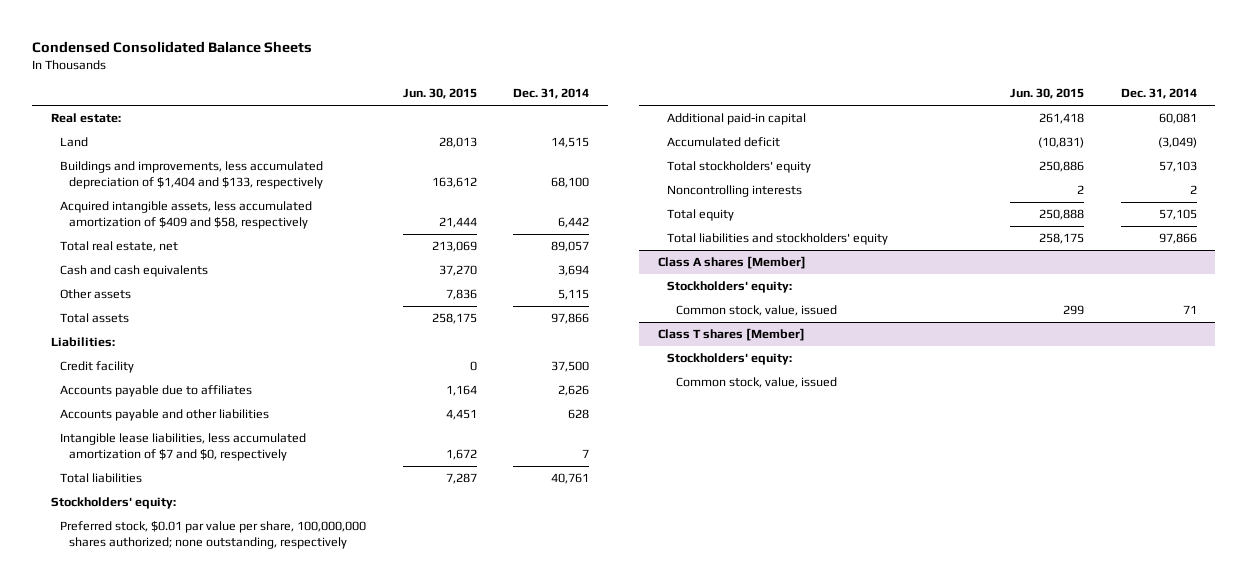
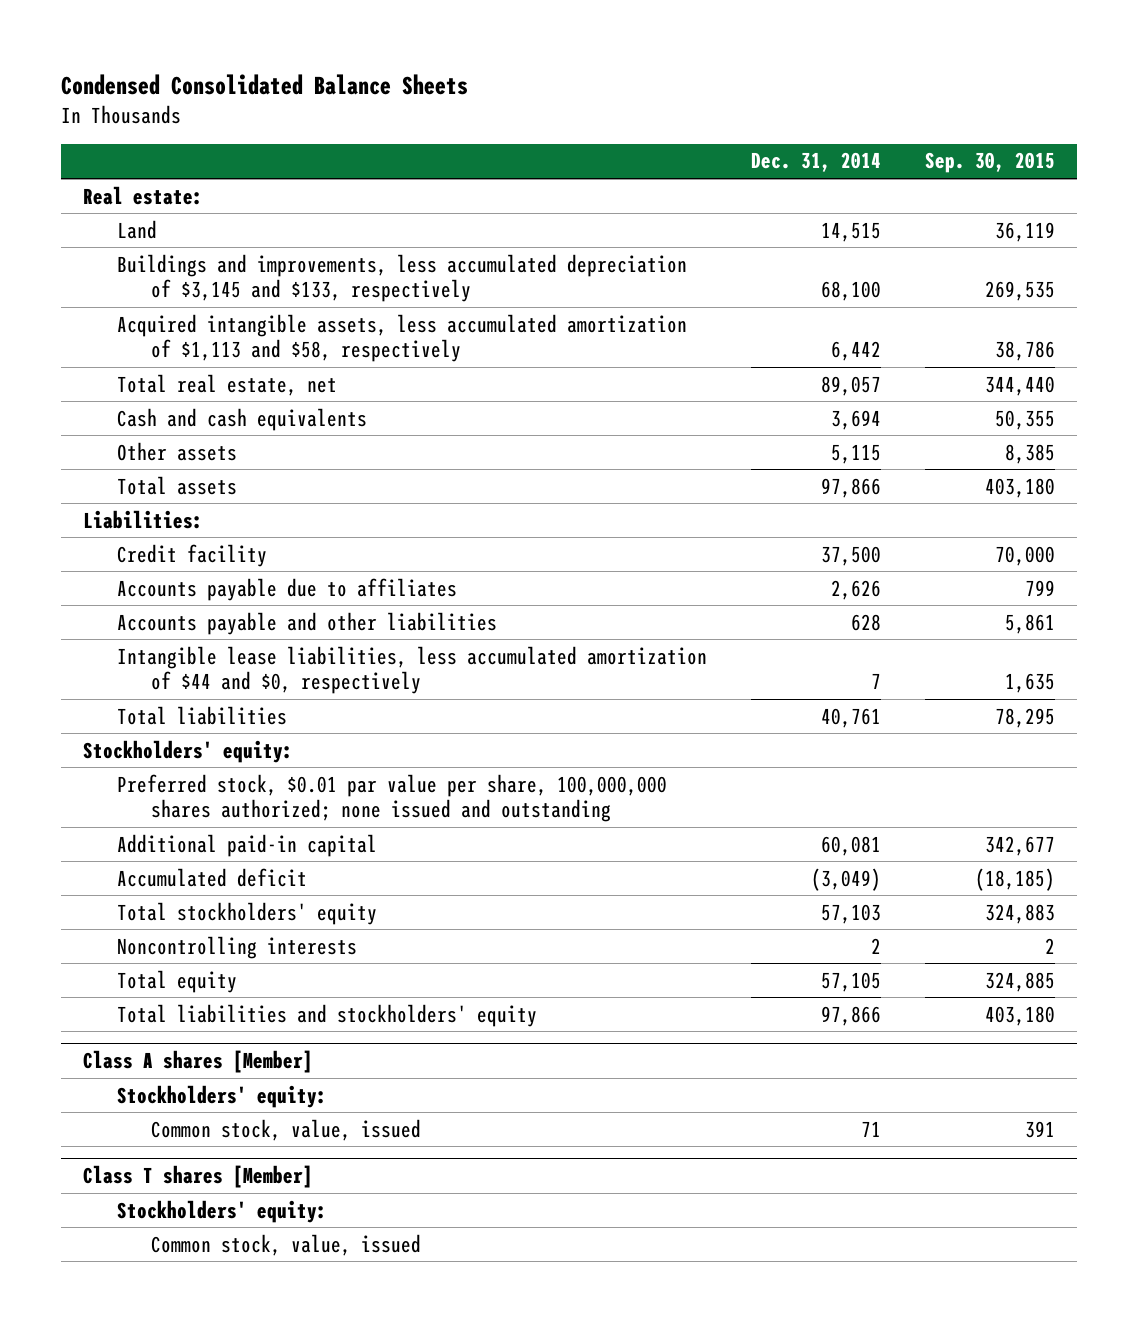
- | Jun. 30, 2015 | Dec. 31, 2014
+ | Dec. 31, 2014 | Sep. 30, 2015
- Buildings and improvements, less accumulated depreciation of $1,404 and $133, respectively | 163,612 | 68,100
- Acquired intangible assets, less accumulated amortization of $409 and $58, respectively | 21,444 | 6,442
+ Buildings and improvements, less accumulated depreciation of $3,145 and $133, respectively | 68,100 | 269,535
+ Acquired intangible assets, less accumulated amortization of $1,113 and $58, respectively | 6,442 | 38,786
- Intangible lease liabilities, less accumulated amortization of $7 and $0, respectively | 1,672 | 7
+ Intangible lease liabilities, less accumulated amortization of $44 and $0, respectively | 7 | 1,635
- Preferred stock, $0.01 par value per share, 100,000,000 shares authorized; none outstanding, respectively
+ Preferred stock, $0.01 par value per share, 100,000,000 shares authorized; none issued and outstanding

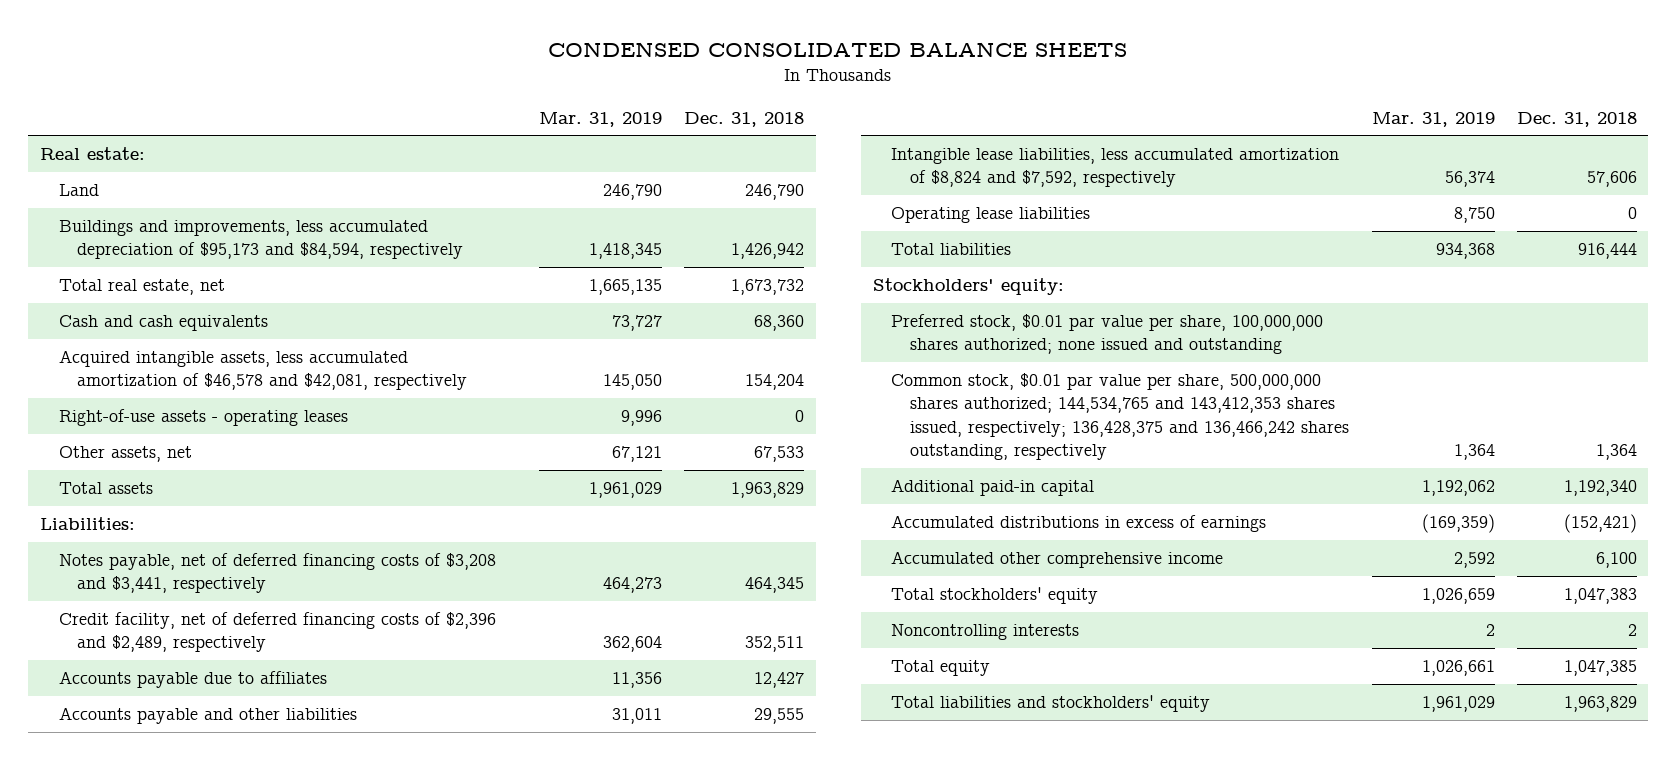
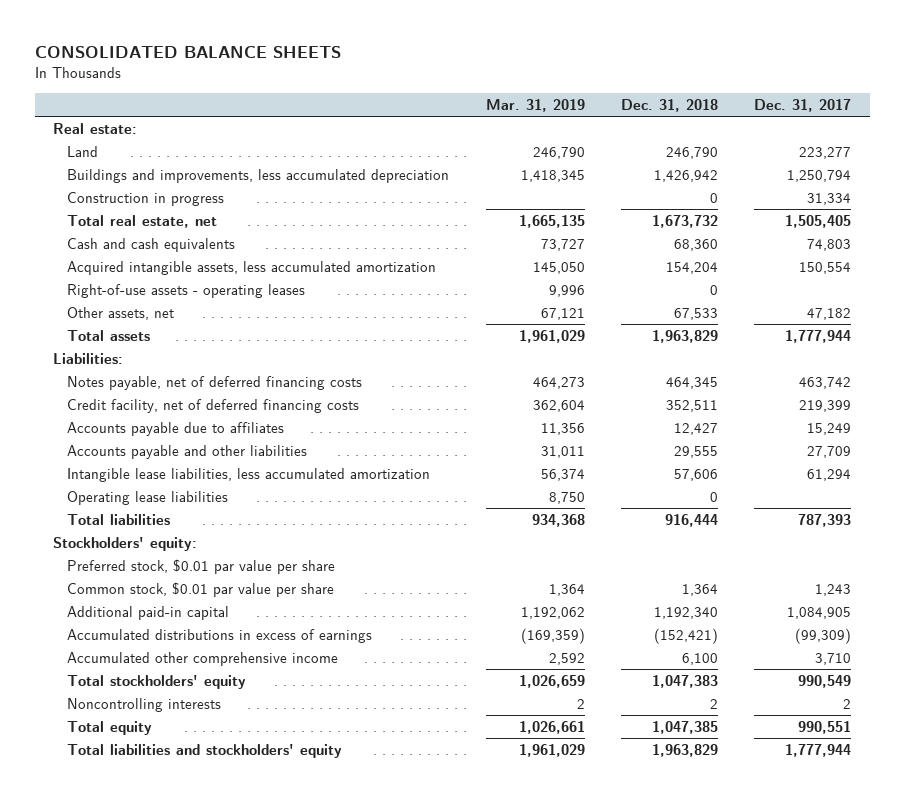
- CONDENSED CONSOLIDATED BALANCE SHEETS
+ CONSOLIDATED BALANCE SHEETS
- | Mar. 31, 2019 | Dec. 31, 2018
+ | Mar. 31, 2019 | Dec. 31, 2018 | Dec. 31, 2017
- Buildings and improvements, less accumulated depreciation of $95,173 and $84,594, respectively | 1,418,345 | 1,426,942
+ Buildings and improvements, less accumulated depreciation | 1,418,345 | 1,426,942 | 1,250,794
+ Construction in progress | | 0 | 31,334
- Acquired intangible assets, less accumulated amortization of $46,578 and $42,081, respectively | 145,050 | 154,204
+ Acquired intangible assets, less accumulated amortization | 145,050 | 154,204 | 150,554
- Notes payable, net of deferred financing costs of $3,208 and $3,441, respectively | 464,273 | 464,345
- Credit facility, net of deferred financing costs of $2,396 and $2,489, respectively | 362,604 | 352,511
+ Notes payable, net of deferred financing costs | 464,273 | 464,345 | 463,742
+ Credit facility, net of deferred financing costs | 362,604 | 352,511 | 219,399
- Intangible lease liabilities, less accumulated amortization of $8,824 and $7,592, respectively | 56,374 | 57,606
+ Intangible lease liabilities, less accumulated amortization | 56,374 | 57,606 | 61,294
- Preferred stock, $0.01 par value per share, 100,000,000 shares authorized; none issued and outstanding
- Common stock, $0.01 par value per share, 500,000,000 shares authorized; 144,534,765 and 143,412,353 shares issued, respectively; 136,428,375 and 136,466,242 shares outstanding, respectively | 1,364 | 1,364
+ Preferred stock, $0.01 par value per share
+ Common stock, $0.01 par value per share | 1,364 | 1,364 | 1,243

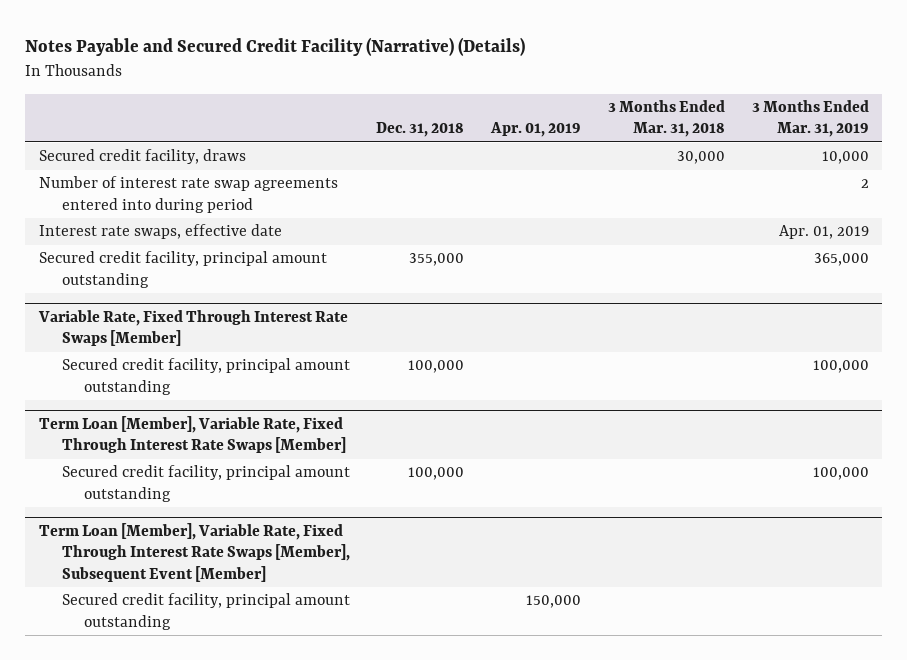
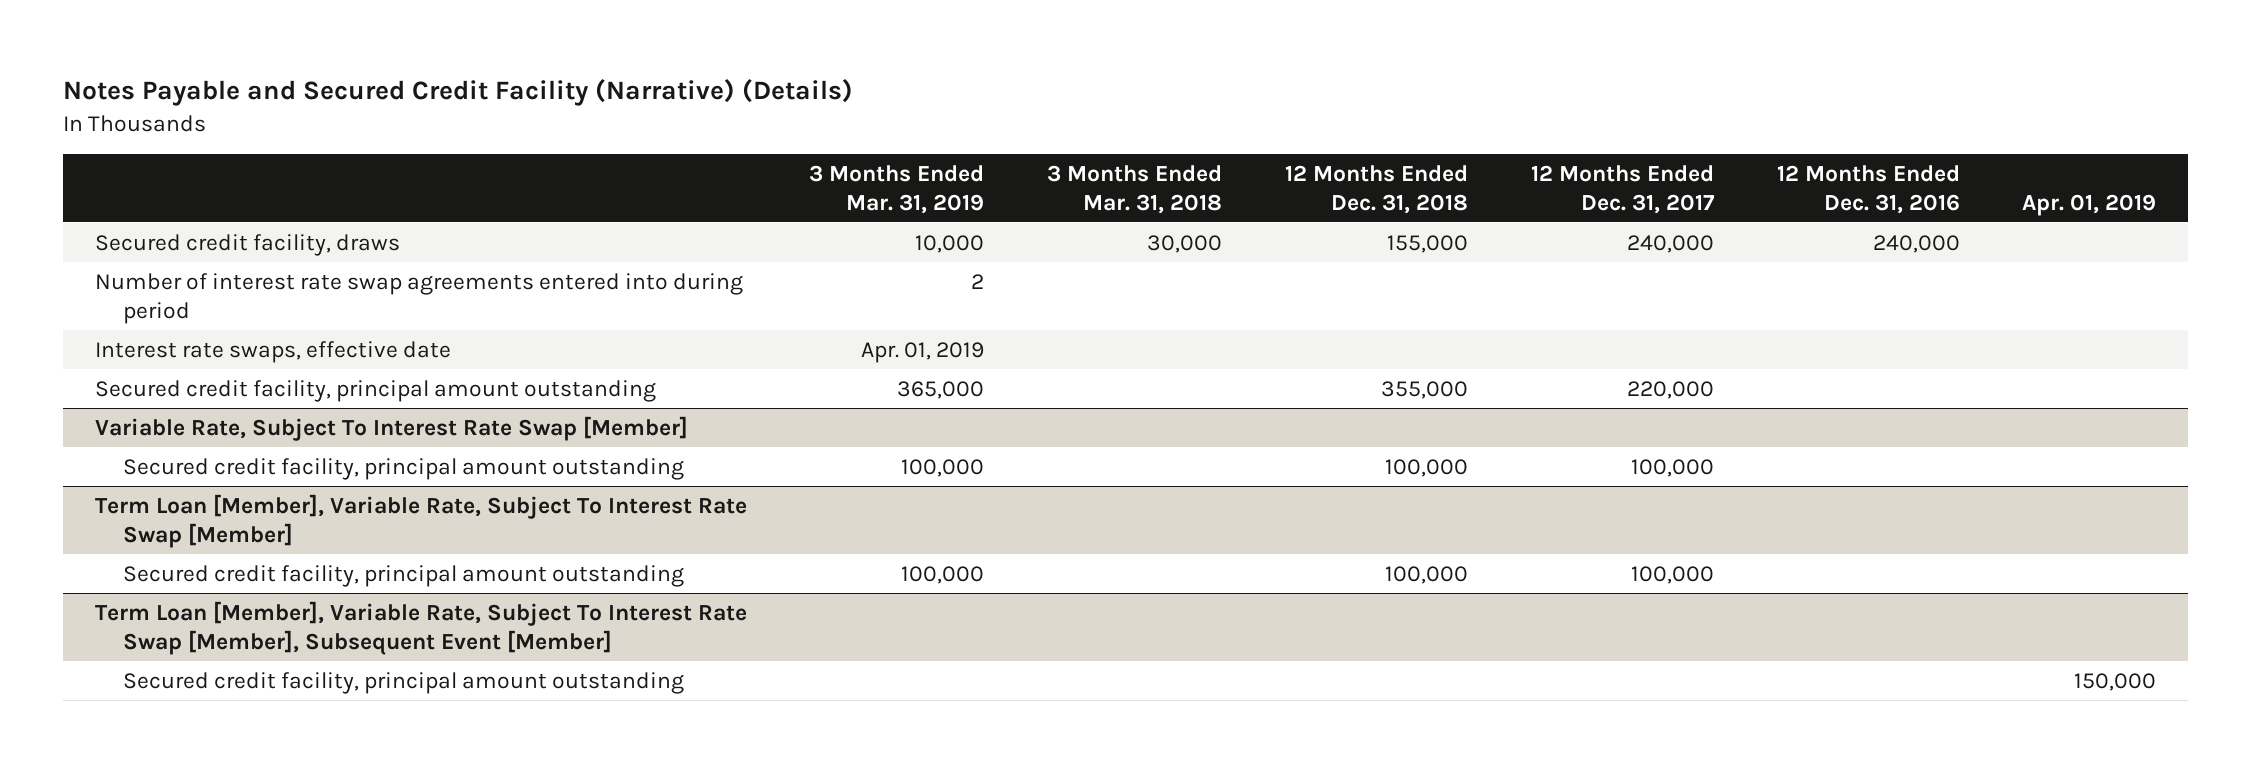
- | Dec. 31, 2018 | Apr. 01, 2019 | 3 Months Ended Mar. 31, 2018 | 3 Months Ended Mar. 31, 2019
+ | 3 Months Ended Mar. 31, 2019 | 3 Months Ended Mar. 31, 2018 | 12 Months Ended Dec. 31, 2018 | 12 Months Ended Dec. 31, 2017 | 12 Months Ended Dec. 31, 2016 | Apr. 01, 2019
- Variable Rate, Fixed Through Interest Rate Swaps [Member]
+ Variable Rate, Subject To Interest Rate Swap [Member]
- Term Loan [Member], Variable Rate, Fixed Through Interest Rate Swaps [Member]
+ Term Loan [Member], Variable Rate, Subject To Interest Rate Swap [Member]
- Term Loan [Member], Variable Rate, Fixed Through Interest Rate Swaps [Member], Subsequent Event [Member]
+ Term Loan [Member], Variable Rate, Subject To Interest Rate Swap [Member], Subsequent Event [Member]

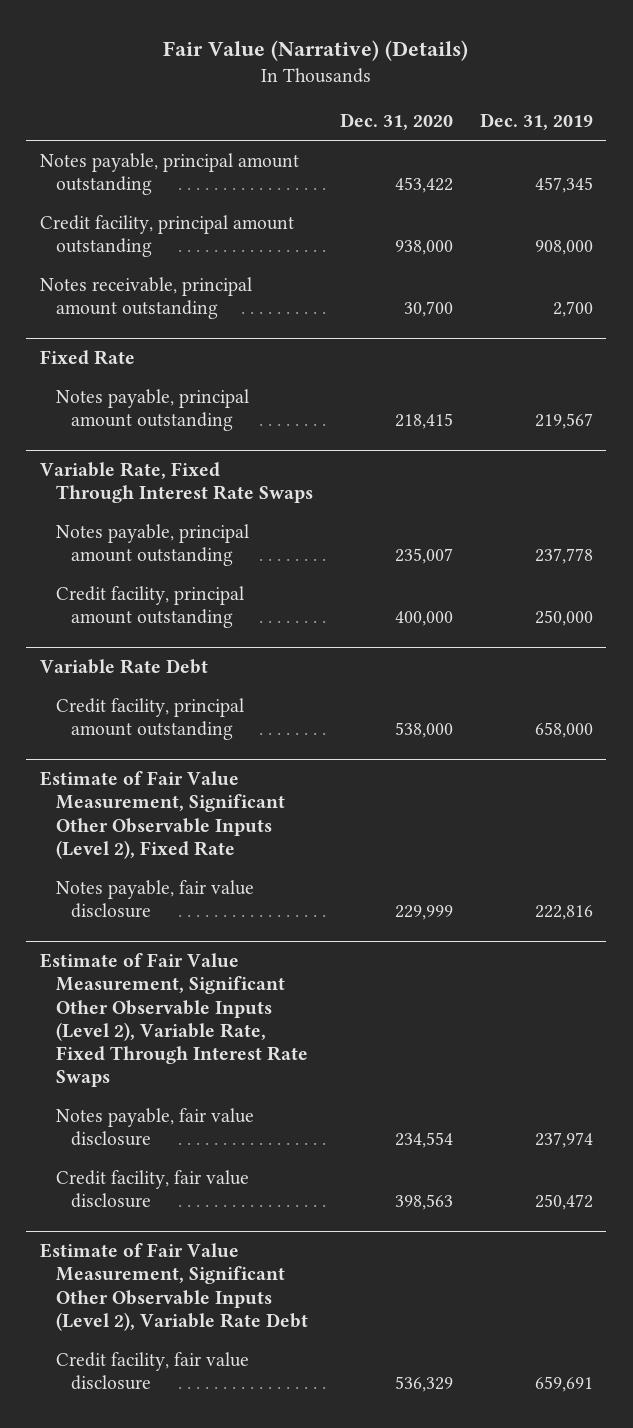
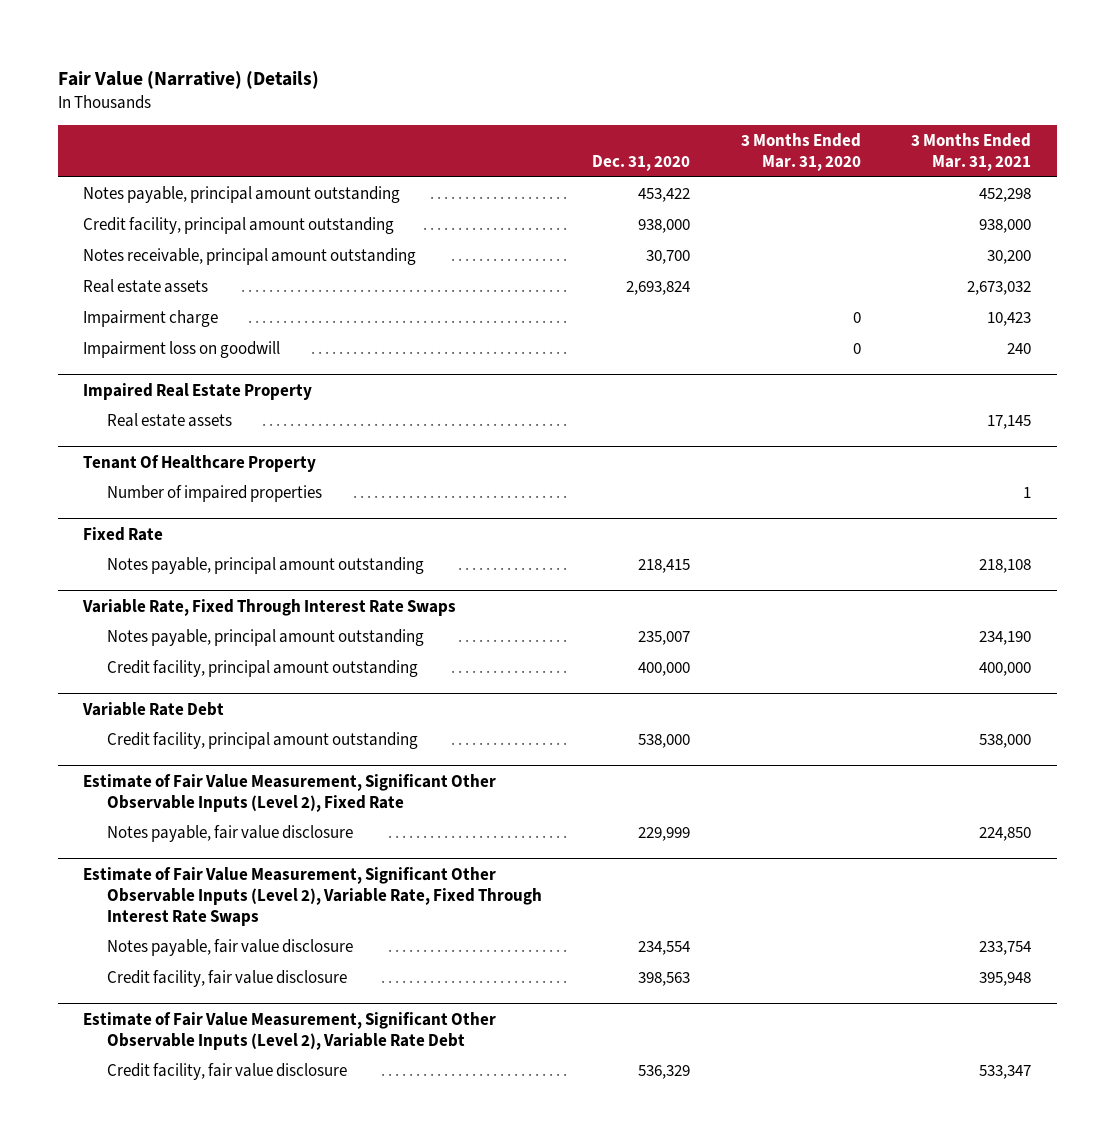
- | Dec. 31, 2020 | Dec. 31, 2019
+ | Dec. 31, 2020 | 3 Months Ended Mar. 31, 2020 | 3 Months Ended Mar. 31, 2021
+ Real estate assets | 2,693,824 | | 2,673,032
+ Impairment charge | | 0 | 10,423
+ Impairment loss on goodwill | | 0 | 240
+ Impaired Real Estate Property
+ Real estate assets | | | 17,145
+ Tenant Of Healthcare Property
+ Number of impaired properties | | | 1

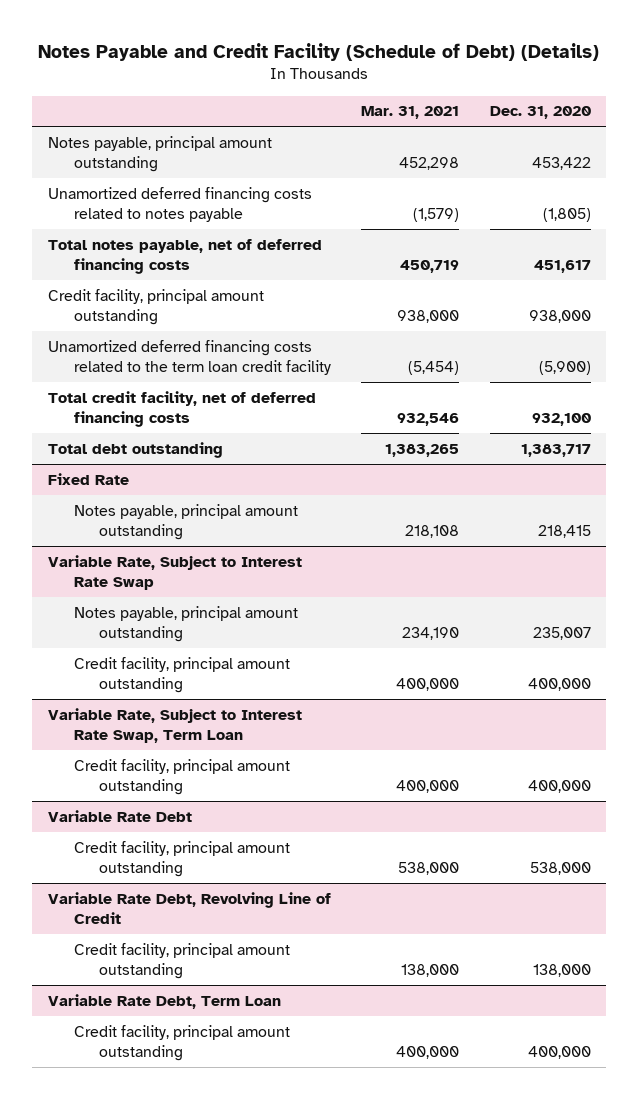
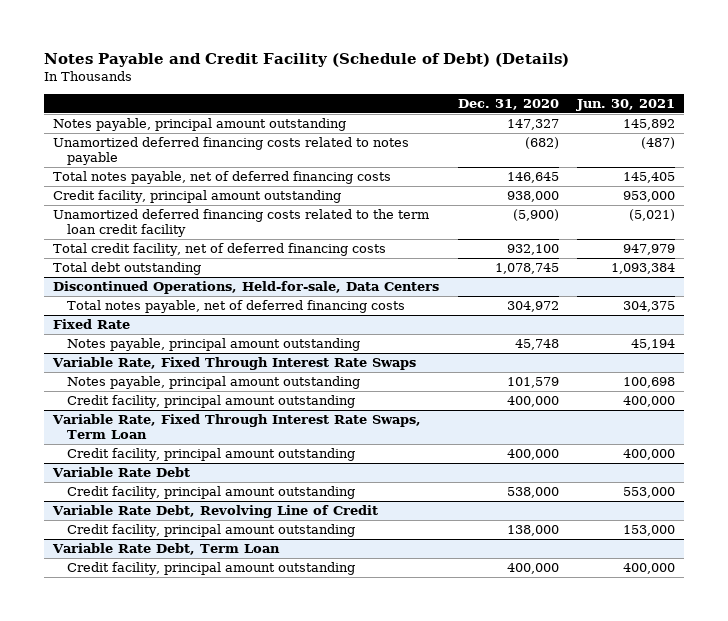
- | Mar. 31, 2021 | Dec. 31, 2020
+ | Dec. 31, 2020 | Jun. 30, 2021
- Notes payable, principal amount outstanding | 452,298 | 453,422
- Unamortized deferred financing costs related to notes payable | (1,579) | (1,805)
- Total notes payable, net of deferred financing costs | 450,719 | 451,617
+ Notes payable, principal amount outstanding | 147,327 | 145,892
+ Unamortized deferred financing costs related to notes payable | (682) | (487)
+ Total notes payable, net of deferred financing costs | 146,645 | 145,405
- Total debt outstanding | 1,383,265 | 1,383,717
+ Total debt outstanding | 1,078,745 | 1,093,384
+ Discontinued Operations, Held-for-sale, Data Centers
+ Total notes payable, net of deferred financing costs | 304,972 | 304,375
@ Fixed Rate
- Notes payable, principal amount outstanding | 218,108 | 218,415
- Variable Rate, Subject to Interest Rate Swap
- Notes payable, principal amount outstanding | 234,190 | 235,007
@ Fixed Rate
+ Notes payable, principal amount outstanding | 45,748 | 45,194
+ Variable Rate, Fixed Through Interest Rate Swaps
+ Notes payable, principal amount outstanding | 101,579 | 100,698
- Variable Rate, Subject to Interest Rate Swap, Term Loan
+ Variable Rate, Fixed Through Interest Rate Swaps, Term Loan

